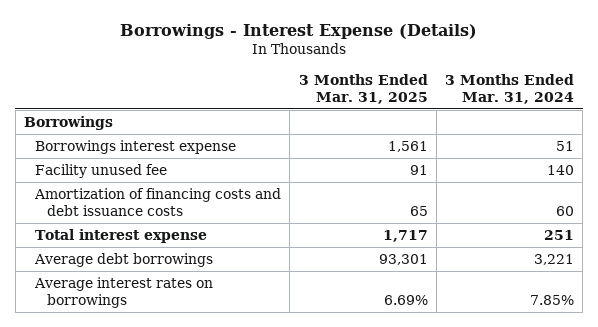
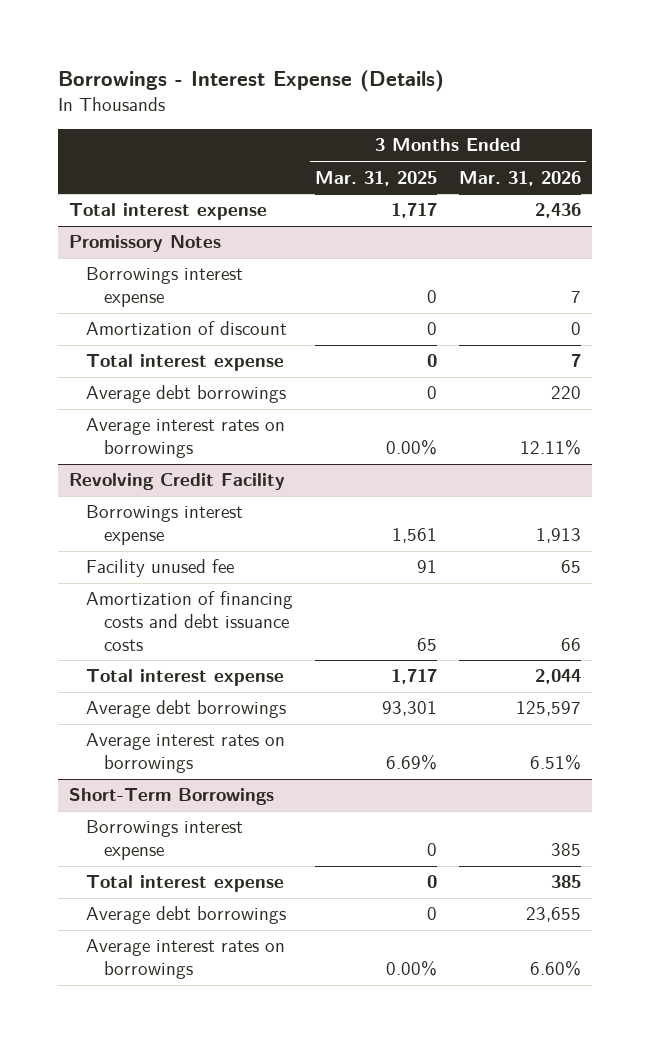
- | 3 Months Ended Mar. 31, 2025 | 3 Months Ended Mar. 31, 2024
+ | 3 Months Ended Mar. 31, 2025 | 3 Months Ended Mar. 31, 2026
- Borrowings
+ Total interest expense | 1,717 | 2,436
+ Promissory Notes
+ Borrowings interest expense | 0 | 7
+ Amortization of discount | 0 | 0
+ Total interest expense | 0 | 7
+ Average debt borrowings | 0 | 220
+ Average interest rates on borrowings | 0.00% | 12.11%
+ Revolving Credit Facility
+ Short-Term Borrowings
+ Borrowings interest expense | 0 | 385
+ Total interest expense | 0 | 385
+ Average debt borrowings | 0 | 23,655
+ Average interest rates on borrowings | 0.00% | 6.60%

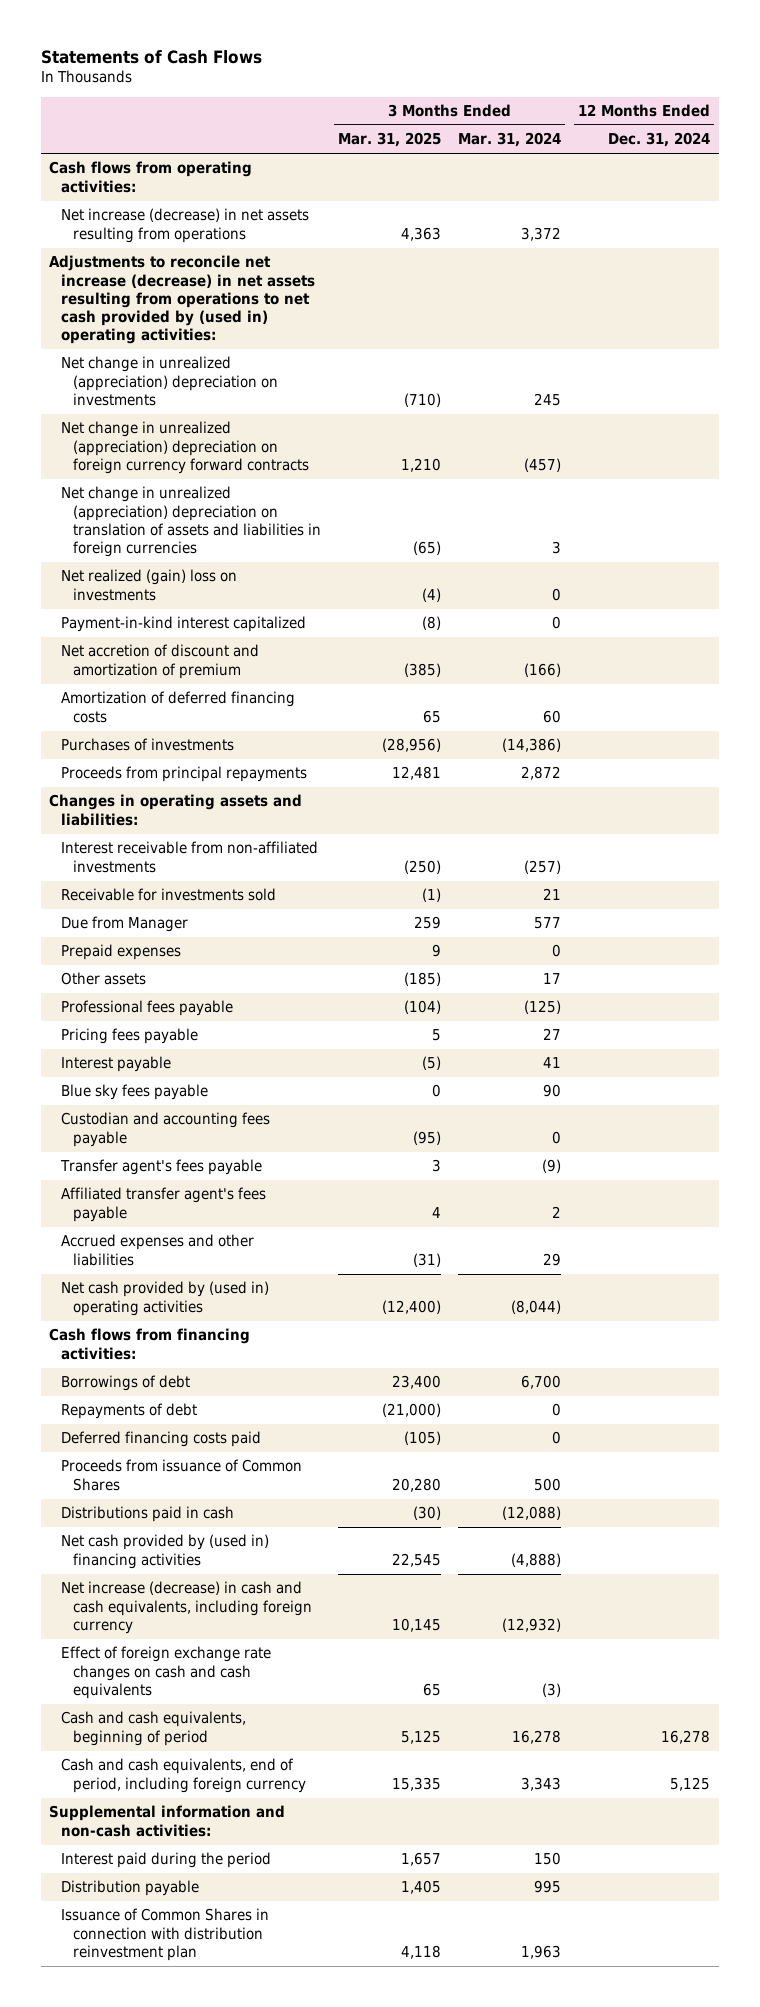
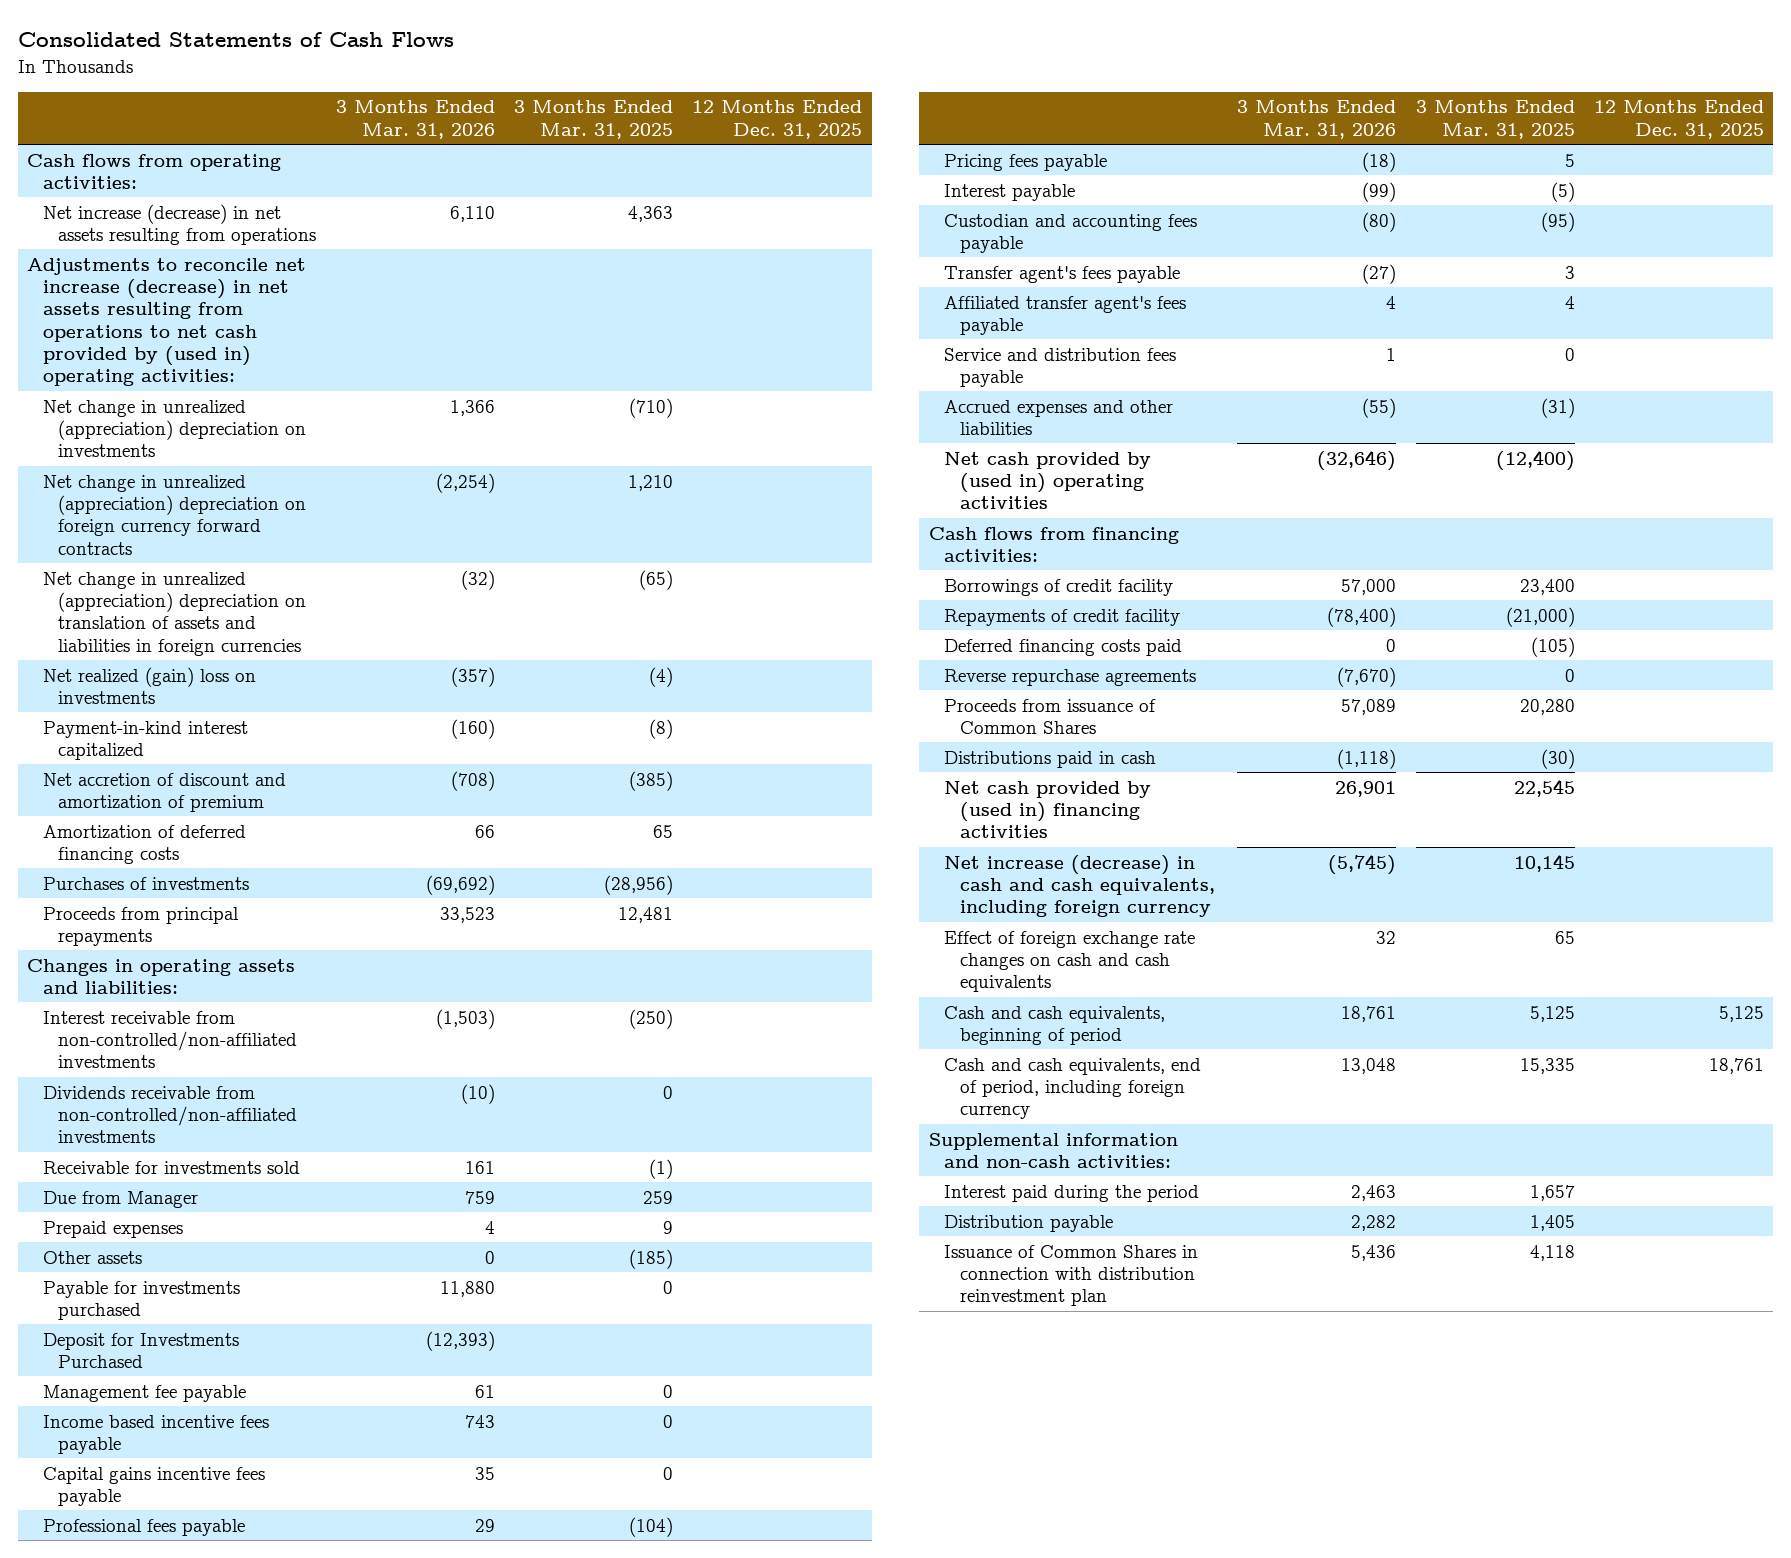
- Statements of Cash Flows
+ Consolidated Statements of Cash Flows
- | 3 Months Ended Mar. 31, 2025 | 3 Months Ended Mar. 31, 2024 | 12 Months Ended Dec. 31, 2024
+ | 3 Months Ended Mar. 31, 2026 | 3 Months Ended Mar. 31, 2025 | 12 Months Ended Dec. 31, 2025
- Interest receivable from non-affiliated investments | (250) | (257) |
+ Interest receivable from non-controlled/non-affiliated investments | (1,503) | (250) |
+ Dividends receivable from non-controlled/non-affiliated investments | (10) | 0 |
+ Payable for investments purchased | 11,880 | 0 |
+ Deposit for Investments Purchased | (12,393) | |
+ Management fee payable | 61 | 0 |
+ Income based incentive fees payable | 743 | 0 |
+ Capital gains incentive fees payable | 35 | 0 |
- Blue sky fees payable | 0 | 90 |
+ Service and distribution fees payable | 1 | 0 |
- Borrowings of debt | 23,400 | 6,700 |
- Repayments of debt | (21,000) | 0 |
+ Borrowings of credit facility | 57,000 | 23,400 |
+ Repayments of credit facility | (78,400) | (21,000) |
+ Reverse repurchase agreements | (7,670) | 0 |

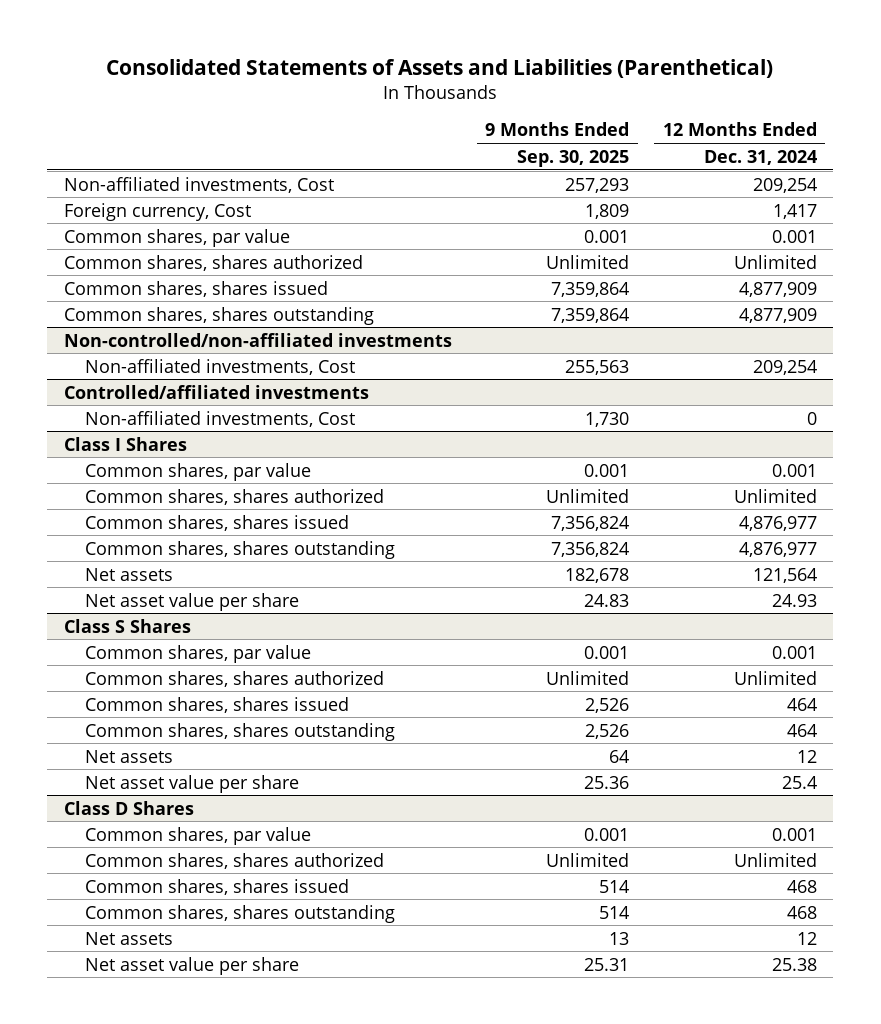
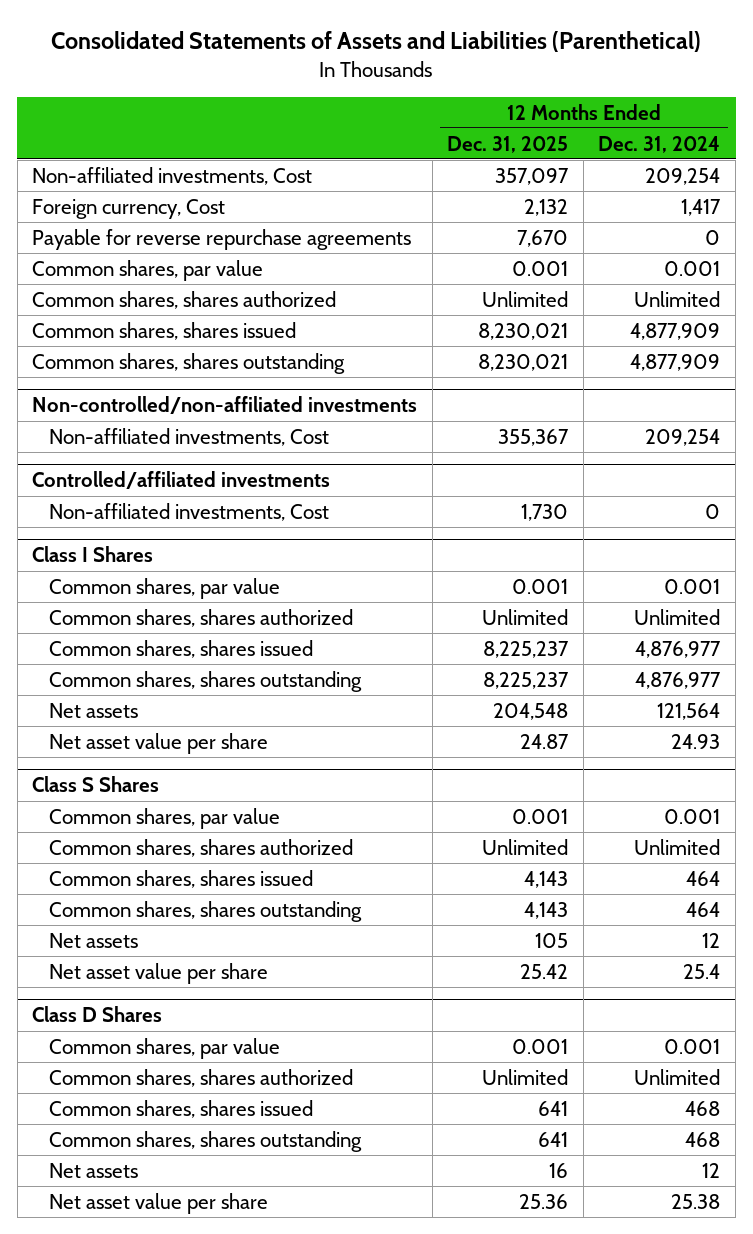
- | 9 Months Ended Sep. 30, 2025 | 12 Months Ended Dec. 31, 2024
+ | 12 Months Ended Dec. 31, 2025 | 12 Months Ended Dec. 31, 2024
+ Payable for reverse repurchase agreements | 7,670 | 0

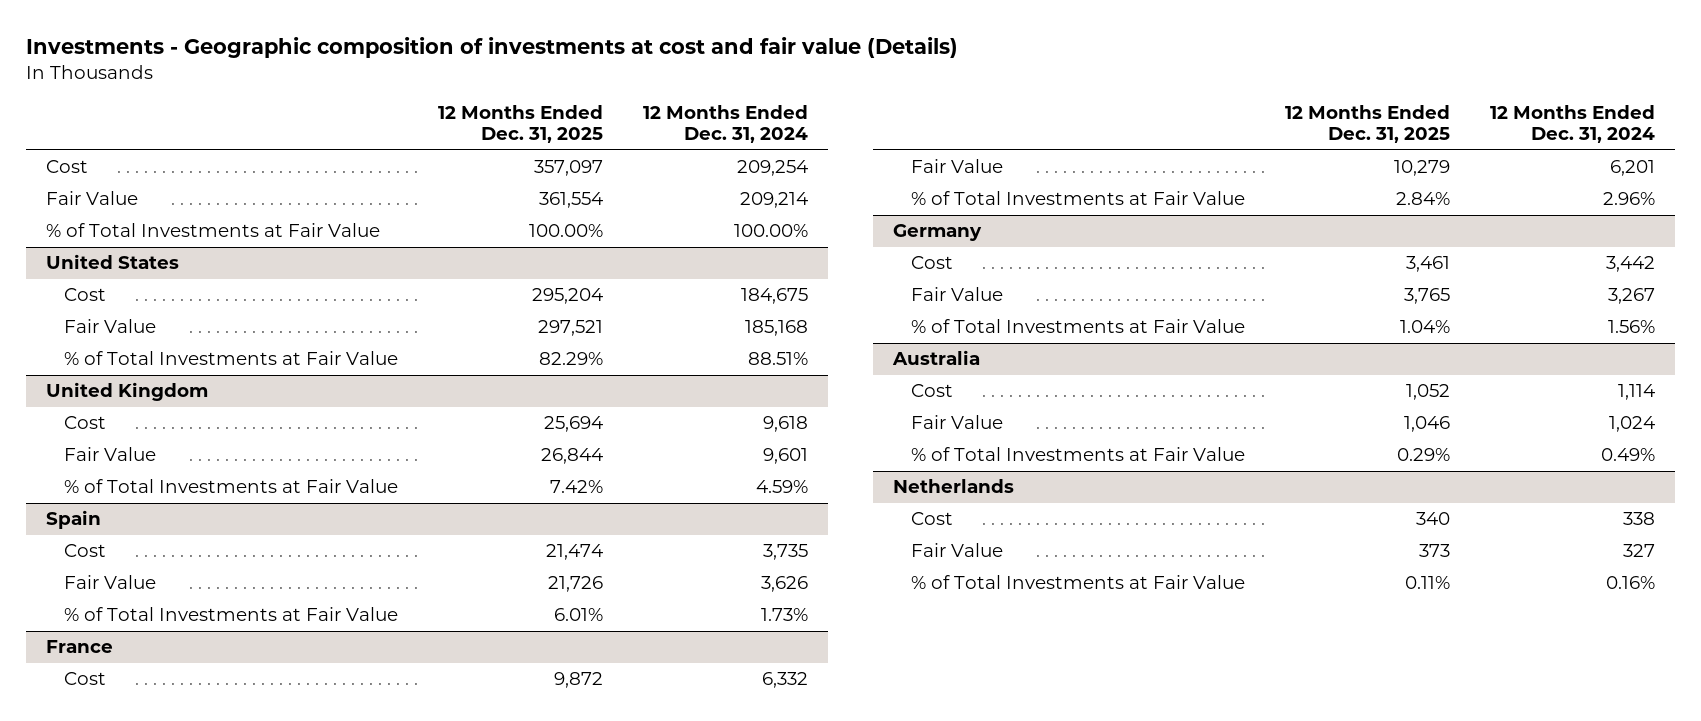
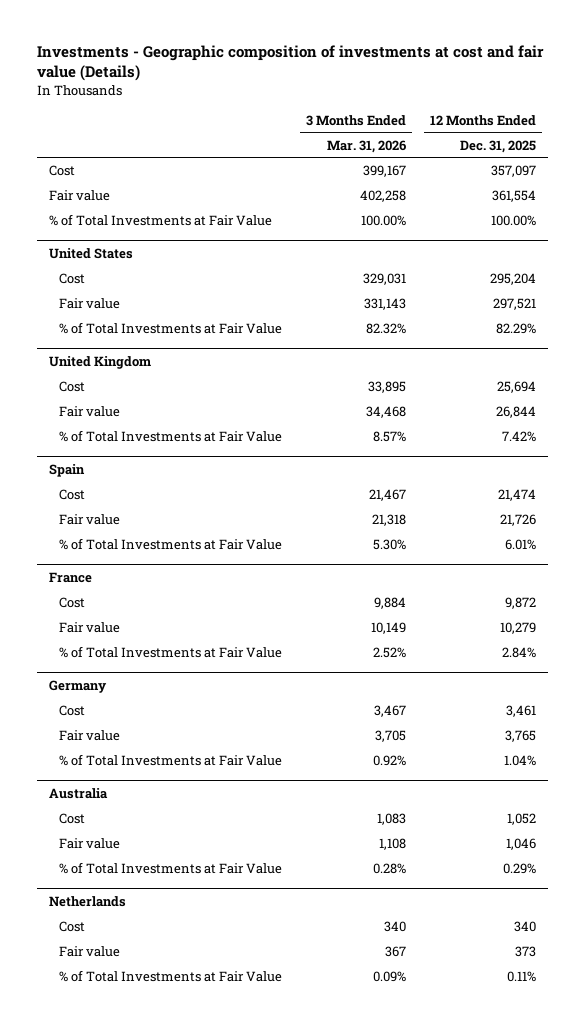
- | 12 Months Ended Dec. 31, 2025 | 12 Months Ended Dec. 31, 2024
+ | 3 Months Ended Mar. 31, 2026 | 12 Months Ended Dec. 31, 2025
- Fair Value | 361,554 | 209,214
+ Fair value | 402,258 | 361,554
@ United States
- Fair Value | 297,521 | 185,168
+ Fair value | 331,143 | 297,521
@ United Kingdom
- Fair Value | 26,844 | 9,601
+ Fair value | 34,468 | 26,844
@ Spain
- Fair Value | 21,726 | 3,626
+ Fair value | 21,318 | 21,726
@ France
- Fair Value | 10,279 | 6,201
+ Fair value | 10,149 | 10,279
@ Germany
- Fair Value | 3,765 | 3,267
+ Fair value | 3,705 | 3,765
@ Australia
- Fair Value | 1,046 | 1,024
+ Fair value | 1,108 | 1,046
@ Netherlands
- Fair Value | 373 | 327
+ Fair value | 367 | 373

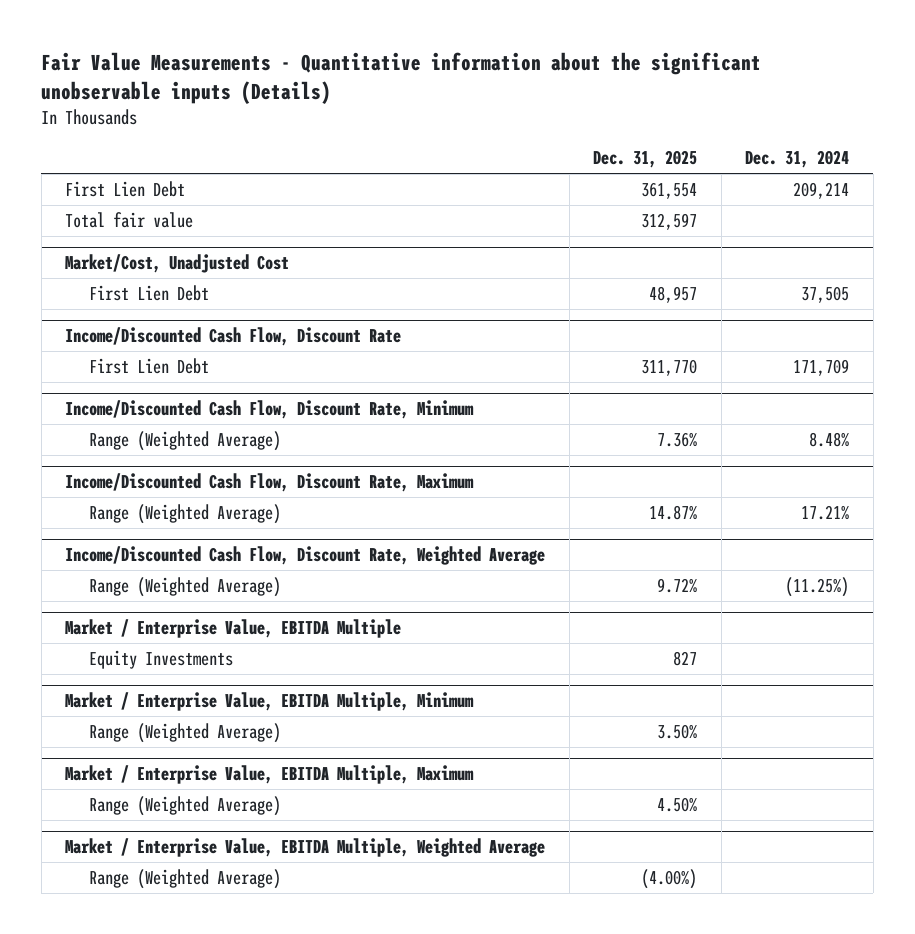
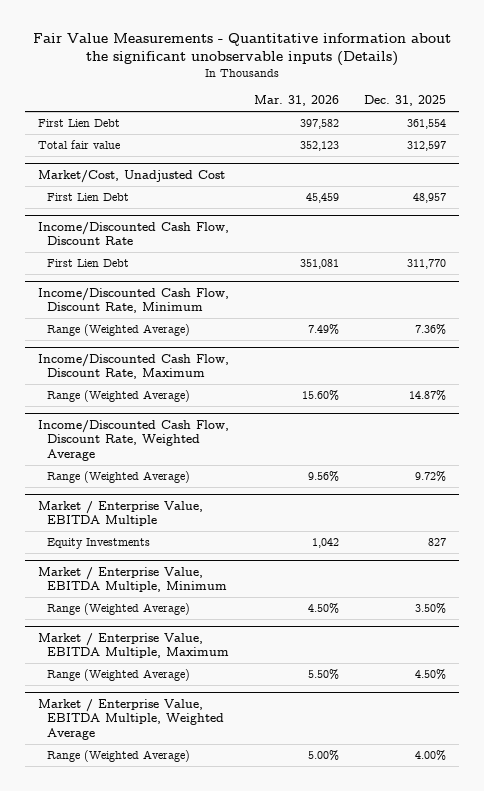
- | Dec. 31, 2025 | Dec. 31, 2024
+ | Mar. 31, 2026 | Dec. 31, 2025
@ Market / Enterprise Value, EBITDA Multiple, Weighted Average
- Range (Weighted Average) | (4.00%) |
+ Range (Weighted Average) | 5.00% | 4.00%

